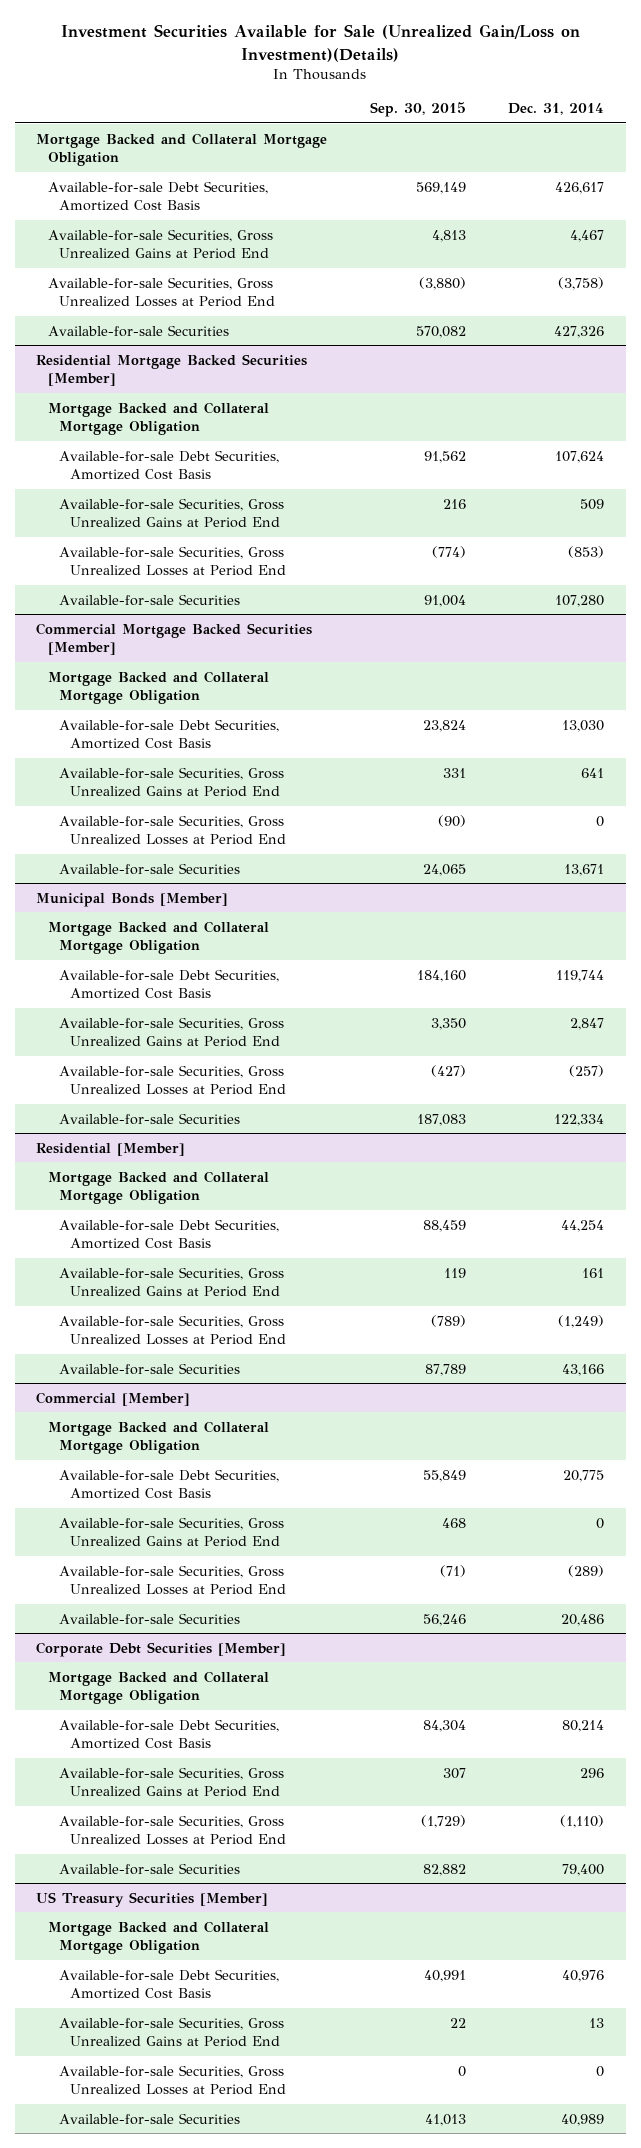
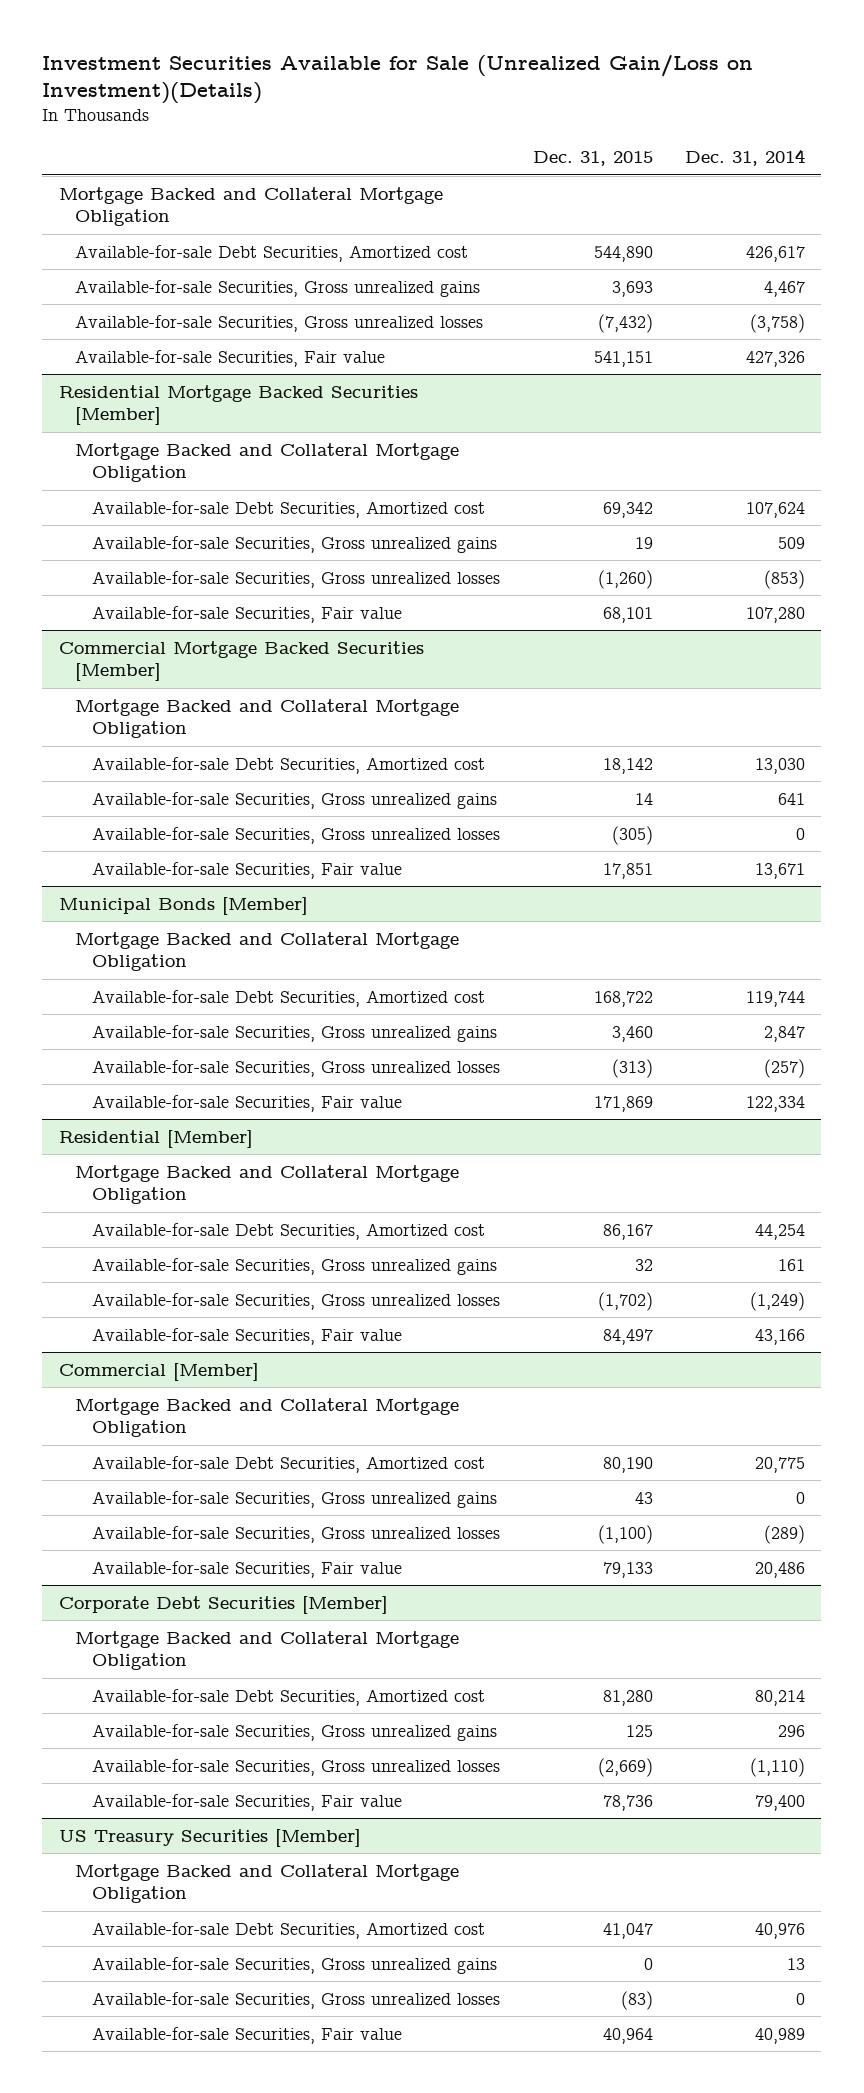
- | Sep. 30, 2015 | Dec. 31, 2014
+ | Dec. 31, 2015 | Dec. 31, 2014
- Available-for-sale Debt Securities, Amortized Cost Basis | 569,149 | 426,617
- Available-for-sale Securities, Gross Unrealized Gains at Period End | 4,813 | 4,467
- Available-for-sale Securities, Gross Unrealized Losses at Period End | (3,880) | (3,758)
- Available-for-sale Securities | 570,082 | 427,326
+ Available-for-sale Debt Securities, Amortized cost | 544,890 | 426,617
+ Available-for-sale Securities, Gross unrealized gains | 3,693 | 4,467
+ Available-for-sale Securities, Gross unrealized losses | (7,432) | (3,758)
+ Available-for-sale Securities, Fair value | 541,151 | 427,326
@ Residential Mortgage Backed Securities [Member]
- Available-for-sale Debt Securities, Amortized Cost Basis | 91,562 | 107,624
- Available-for-sale Securities, Gross Unrealized Gains at Period End | 216 | 509
- Available-for-sale Securities, Gross Unrealized Losses at Period End | (774) | (853)
- Available-for-sale Securities | 91,004 | 107,280
+ Available-for-sale Debt Securities, Amortized cost | 69,342 | 107,624
+ Available-for-sale Securities, Gross unrealized gains | 19 | 509
+ Available-for-sale Securities, Gross unrealized losses | (1,260) | (853)
+ Available-for-sale Securities, Fair value | 68,101 | 107,280
@ Commercial Mortgage Backed Securities [Member]
- Available-for-sale Debt Securities, Amortized Cost Basis | 23,824 | 13,030
- Available-for-sale Securities, Gross Unrealized Gains at Period End | 331 | 641
- Available-for-sale Securities, Gross Unrealized Losses at Period End | (90) | 0
- Available-for-sale Securities | 24,065 | 13,671
+ Available-for-sale Debt Securities, Amortized cost | 18,142 | 13,030
+ Available-for-sale Securities, Gross unrealized gains | 14 | 641
+ Available-for-sale Securities, Gross unrealized losses | (305) | 0
+ Available-for-sale Securities, Fair value | 17,851 | 13,671
@ Municipal Bonds [Member]
- Available-for-sale Debt Securities, Amortized Cost Basis | 184,160 | 119,744
- Available-for-sale Securities, Gross Unrealized Gains at Period End | 3,350 | 2,847
- Available-for-sale Securities, Gross Unrealized Losses at Period End | (427) | (257)
- Available-for-sale Securities | 187,083 | 122,334
+ Available-for-sale Debt Securities, Amortized cost | 168,722 | 119,744
+ Available-for-sale Securities, Gross unrealized gains | 3,460 | 2,847
+ Available-for-sale Securities, Gross unrealized losses | (313) | (257)
+ Available-for-sale Securities, Fair value | 171,869 | 122,334
@ Residential [Member]
- Available-for-sale Debt Securities, Amortized Cost Basis | 88,459 | 44,254
- Available-for-sale Securities, Gross Unrealized Gains at Period End | 119 | 161
- Available-for-sale Securities, Gross Unrealized Losses at Period End | (789) | (1,249)
- Available-for-sale Securities | 87,789 | 43,166
+ Available-for-sale Debt Securities, Amortized cost | 86,167 | 44,254
+ Available-for-sale Securities, Gross unrealized gains | 32 | 161
+ Available-for-sale Securities, Gross unrealized losses | (1,702) | (1,249)
+ Available-for-sale Securities, Fair value | 84,497 | 43,166
@ Commercial [Member]
- Available-for-sale Debt Securities, Amortized Cost Basis | 55,849 | 20,775
- Available-for-sale Securities, Gross Unrealized Gains at Period End | 468 | 0
- Available-for-sale Securities, Gross Unrealized Losses at Period End | (71) | (289)
- Available-for-sale Securities | 56,246 | 20,486
+ Available-for-sale Debt Securities, Amortized cost | 80,190 | 20,775
+ Available-for-sale Securities, Gross unrealized gains | 43 | 0
+ Available-for-sale Securities, Gross unrealized losses | (1,100) | (289)
+ Available-for-sale Securities, Fair value | 79,133 | 20,486
@ Corporate Debt Securities [Member]
- Available-for-sale Debt Securities, Amortized Cost Basis | 84,304 | 80,214
- Available-for-sale Securities, Gross Unrealized Gains at Period End | 307 | 296
- Available-for-sale Securities, Gross Unrealized Losses at Period End | (1,729) | (1,110)
- Available-for-sale Securities | 82,882 | 79,400
+ Available-for-sale Debt Securities, Amortized cost | 81,280 | 80,214
+ Available-for-sale Securities, Gross unrealized gains | 125 | 296
+ Available-for-sale Securities, Gross unrealized losses | (2,669) | (1,110)
+ Available-for-sale Securities, Fair value | 78,736 | 79,400
@ US Treasury Securities [Member]
- Available-for-sale Debt Securities, Amortized Cost Basis | 40,991 | 40,976
- Available-for-sale Securities, Gross Unrealized Gains at Period End | 22 | 13
- Available-for-sale Securities, Gross Unrealized Losses at Period End | 0 | 0
- Available-for-sale Securities | 41,013 | 40,989
+ Available-for-sale Debt Securities, Amortized cost | 41,047 | 40,976
+ Available-for-sale Securities, Gross unrealized gains | 0 | 13
+ Available-for-sale Securities, Gross unrealized losses | (83) | 0
+ Available-for-sale Securities, Fair value | 40,964 | 40,989

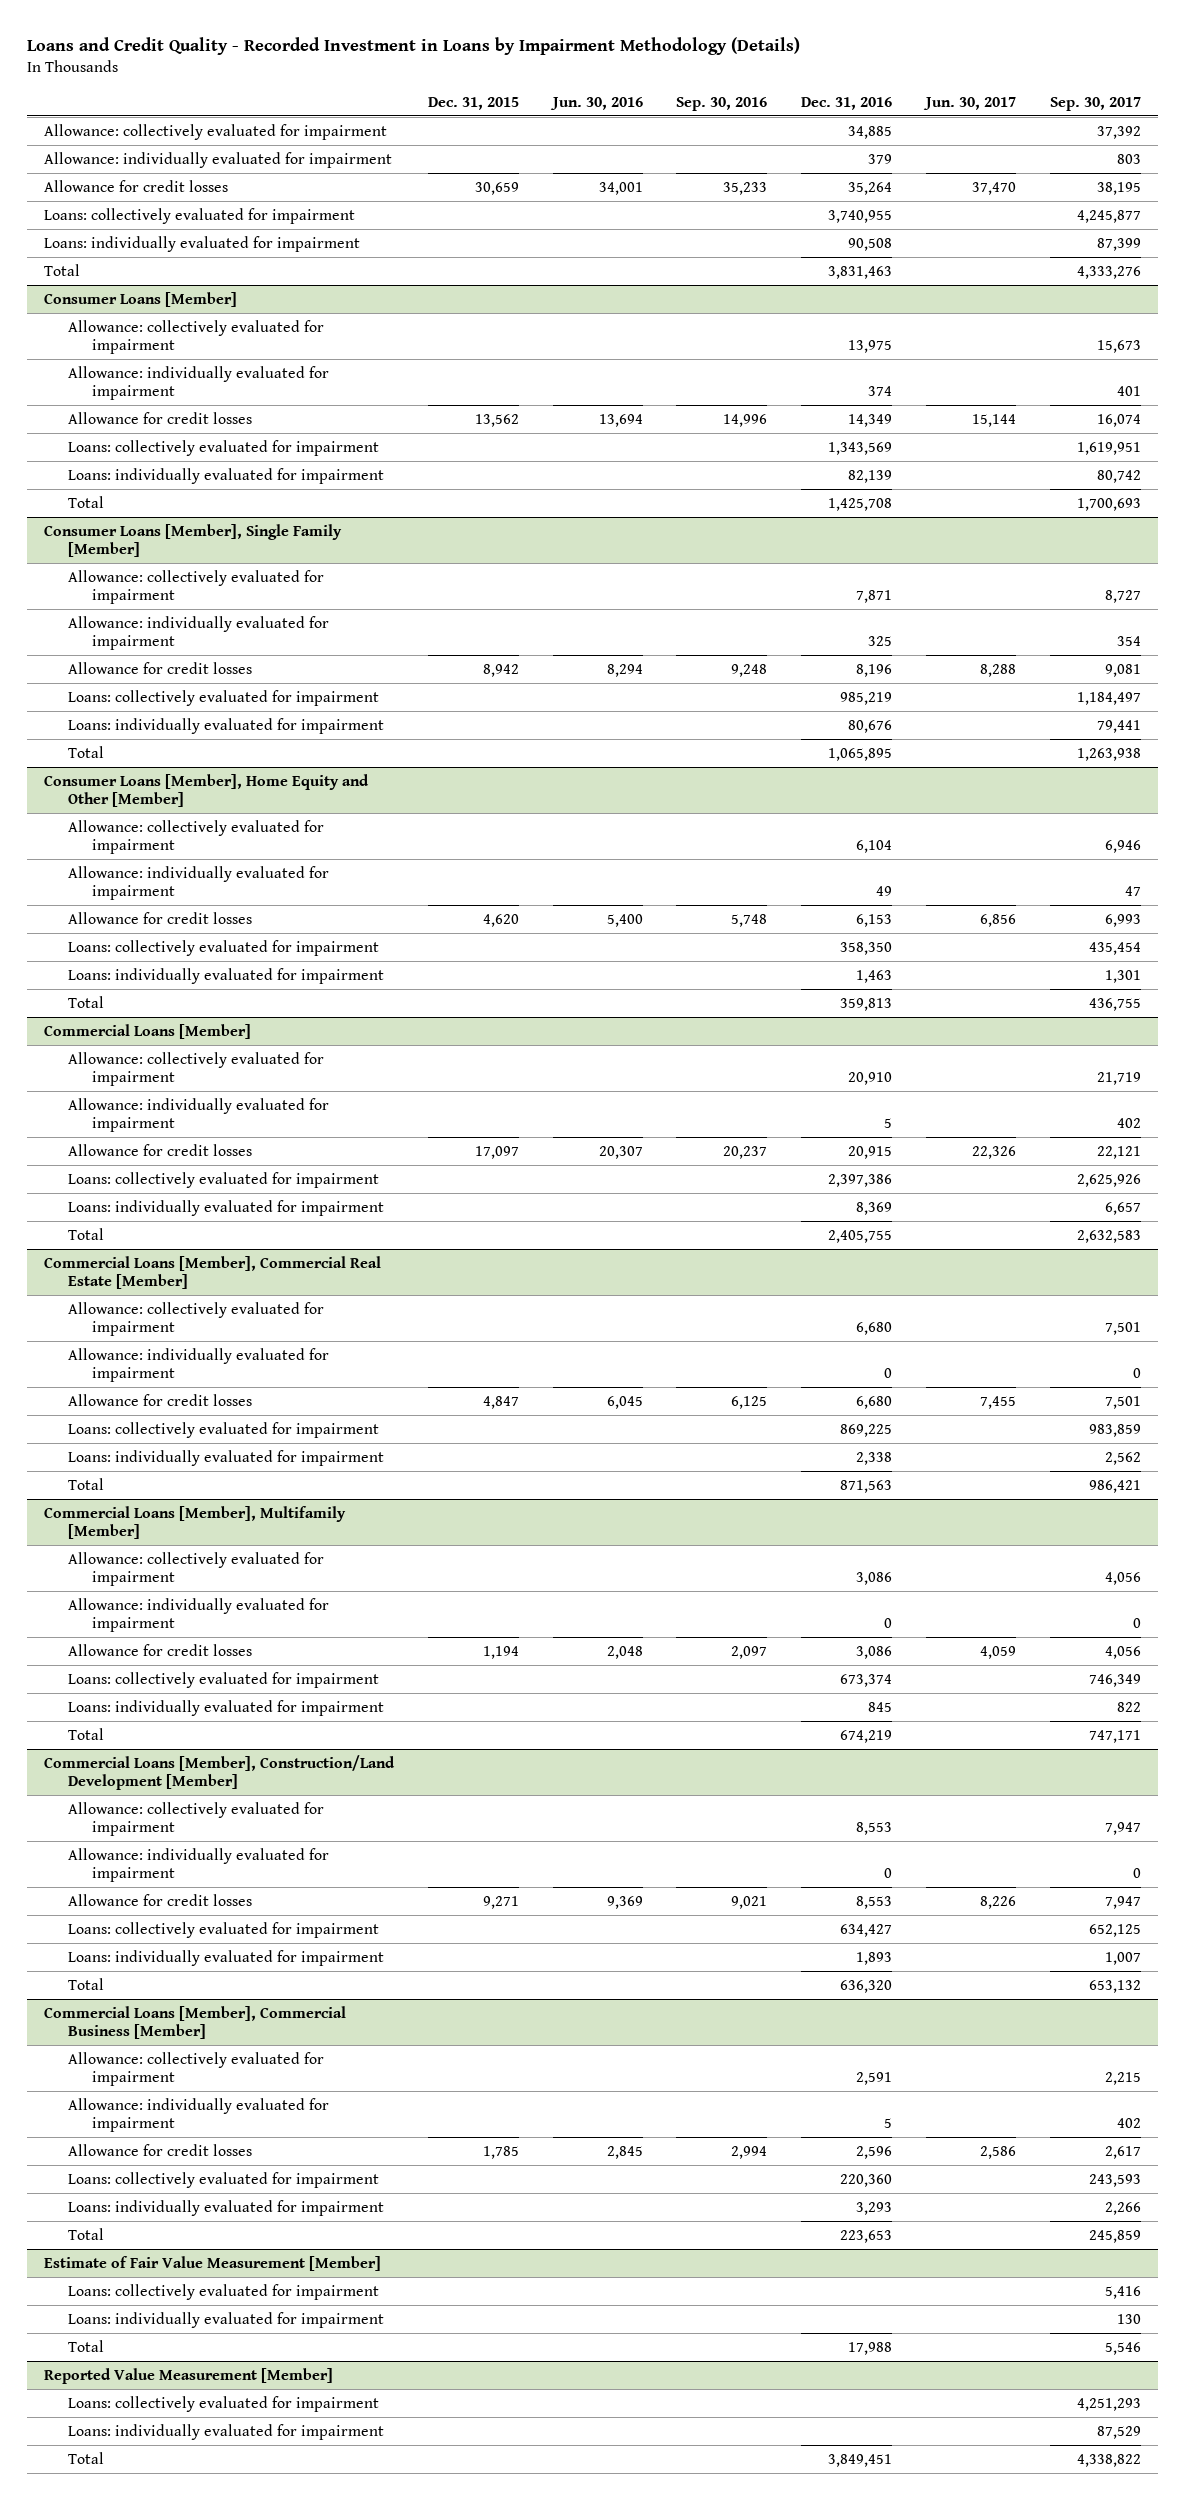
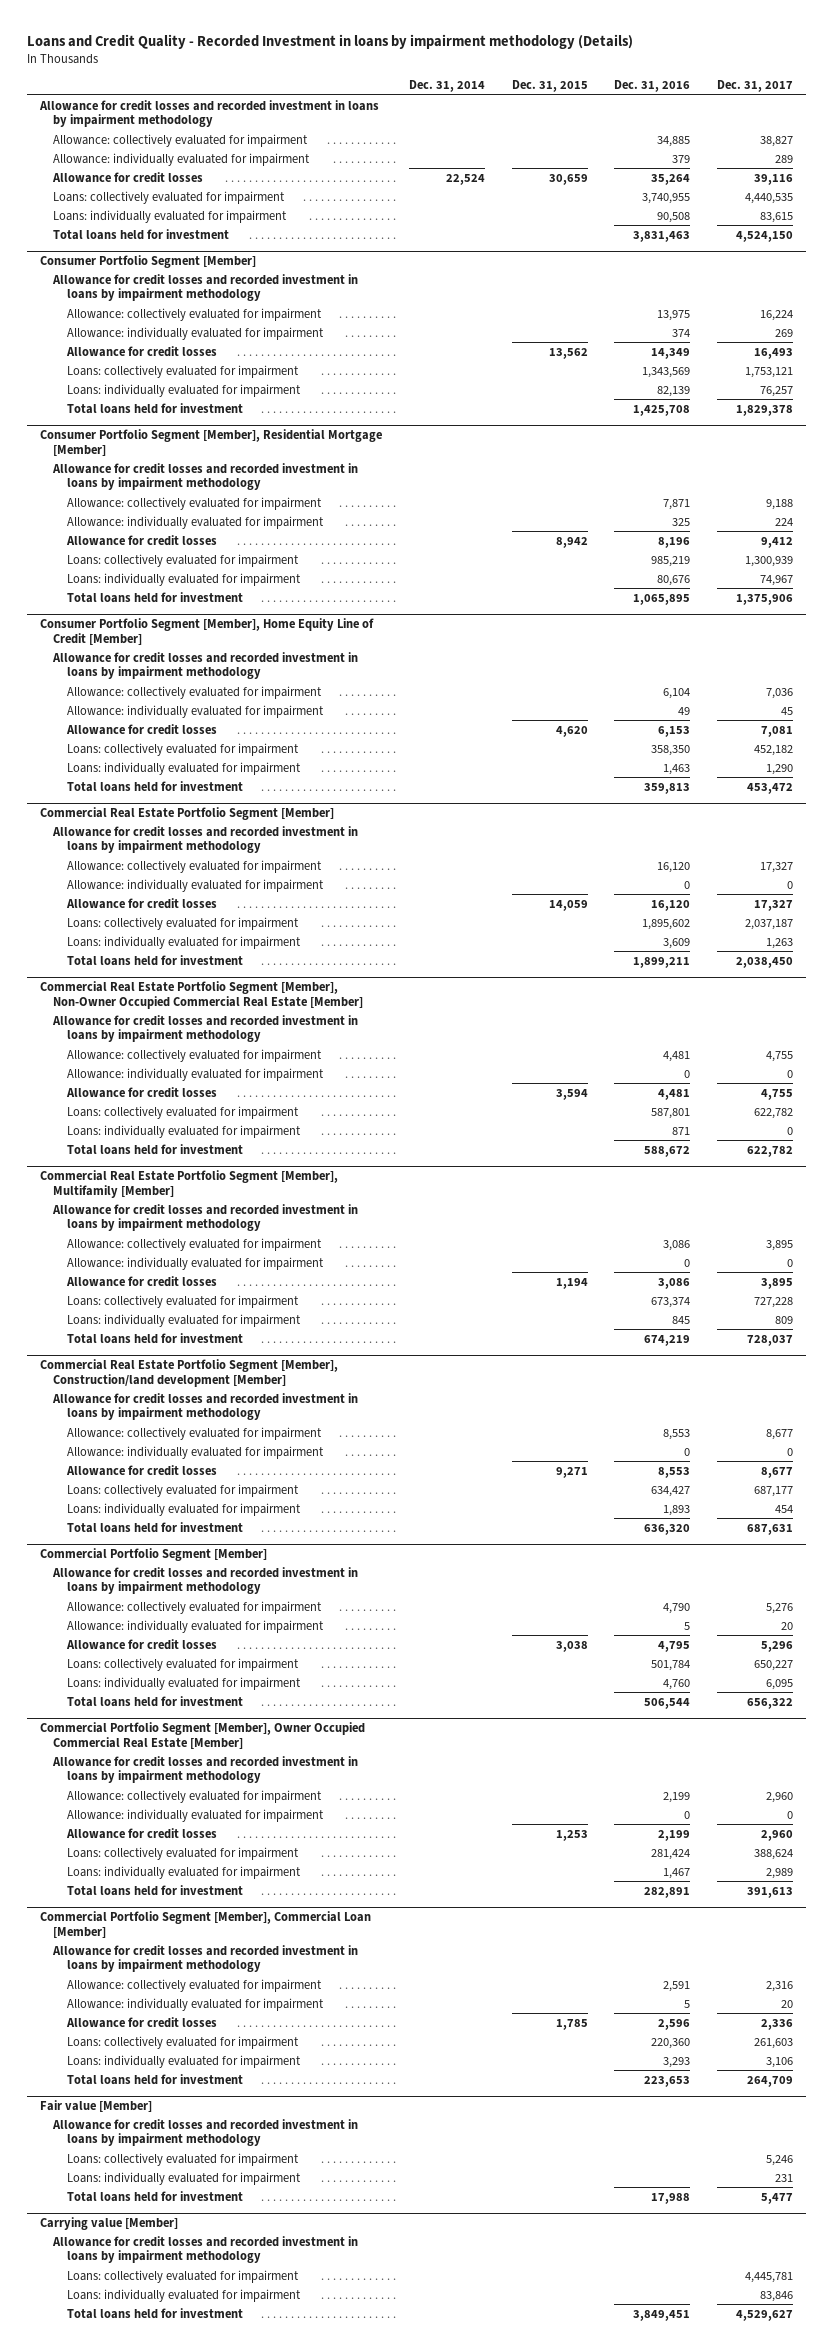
- Loans and Credit Quality - Recorded Investment in Loans by Impairment Methodology (Details)
+ Loans and Credit Quality - Recorded Investment in loans by impairment methodology (Details)
- | Dec. 31, 2015 | Jun. 30, 2016 | Sep. 30, 2016 | Dec. 31, 2016 | Jun. 30, 2017 | Sep. 30, 2017
+ | Dec. 31, 2014 | Dec. 31, 2015 | Dec. 31, 2016 | Dec. 31, 2017
+ Allowance for credit losses and recorded investment in loans by impairment methodology
- Total | | | | 3,831,463 | | 4,333,276
- Consumer Loans [Member]
+ Total loans held for investment | | | 3,831,463 | 4,524,150
+ Consumer Portfolio Segment [Member]
+ Allowance for credit losses and recorded investment in loans by impairment methodology
- Total | | | | 1,425,708 | | 1,700,693
- Consumer Loans [Member], Single Family [Member]
+ Total loans held for investment | | | 1,425,708 | 1,829,378
+ Consumer Portfolio Segment [Member], Residential Mortgage [Member]
+ Allowance for credit losses and recorded investment in loans by impairment methodology
- Total | | | | 1,065,895 | | 1,263,938
- Consumer Loans [Member], Home Equity and Other [Member]
+ Total loans held for investment | | | 1,065,895 | 1,375,906
+ Consumer Portfolio Segment [Member], Home Equity Line of Credit [Member]
+ Allowance for credit losses and recorded investment in loans by impairment methodology
- Total | | | | 359,813 | | 436,755
- Commercial Loans [Member]
- Allowance: collectively evaluated for impairment | | | | 20,910 | | 21,719
- Allowance: individually evaluated for impairment | | | | 5 | | 402
- Allowance for credit losses | 17,097 | 20,307 | 20,237 | 20,915 | 22,326 | 22,121
- Loans: collectively evaluated for impairment | | | | 2,397,386 | | 2,625,926
- Loans: individually evaluated for impairment | | | | 8,369 | | 6,657
- Total | | | | 2,405,755 | | 2,632,583
- Commercial Loans [Member], Commercial Real Estate [Member]
- Allowance: collectively evaluated for impairment | | | | 6,680 | | 7,501
+ Total loans held for investment | | | 359,813 | 453,472
+ Commercial Real Estate Portfolio Segment [Member]
+ Allowance for credit losses and recorded investment in loans by impairment methodology
+ Allowance: collectively evaluated for impairment | | | 16,120 | 17,327
- Allowance for credit losses | 4,847 | 6,045 | 6,125 | 6,680 | 7,455 | 7,501
- Loans: collectively evaluated for impairment | | | | 869,225 | | 983,859
- Loans: individually evaluated for impairment | | | | 2,338 | | 2,562
- Total | | | | 871,563 | | 986,421
- Commercial Loans [Member], Multifamily [Member]
+ Allowance for credit losses | | 14,059 | 16,120 | 17,327
+ Loans: collectively evaluated for impairment | | | 1,895,602 | 2,037,187
+ Loans: individually evaluated for impairment | | | 3,609 | 1,263
+ Total loans held for investment | | | 1,899,211 | 2,038,450
+ Commercial Real Estate Portfolio Segment [Member], Non-Owner Occupied Commercial Real Estate [Member]
+ Allowance for credit losses and recorded investment in loans by impairment methodology
+ Allowance: collectively evaluated for impairment | | | 4,481 | 4,755
+ Allowance: individually evaluated for impairment | | | 0 | 0
+ Allowance for credit losses | | 3,594 | 4,481 | 4,755
+ Loans: collectively evaluated for impairment | | | 587,801 | 622,782
+ Loans: individually evaluated for impairment | | | 871 | 0
+ Total loans held for investment | | | 588,672 | 622,782
+ Commercial Real Estate Portfolio Segment [Member], Multifamily [Member]
+ Allowance for credit losses and recorded investment in loans by impairment methodology
- Total | | | | 674,219 | | 747,171
- Commercial Loans [Member], Construction/Land Development [Member]
+ Total loans held for investment | | | 674,219 | 728,037
+ Commercial Real Estate Portfolio Segment [Member], Construction/land development [Member]
+ Allowance for credit losses and recorded investment in loans by impairment methodology
- Total | | | | 636,320 | | 653,132
- Commercial Loans [Member], Commercial Business [Member]
+ Total loans held for investment | | | 636,320 | 687,631
+ Commercial Portfolio Segment [Member]
+ Allowance for credit losses and recorded investment in loans by impairment methodology
+ Allowance: collectively evaluated for impairment | | | 4,790 | 5,276
+ Allowance: individually evaluated for impairment | | | 5 | 20
+ Allowance for credit losses | | 3,038 | 4,795 | 5,296
+ Loans: collectively evaluated for impairment | | | 501,784 | 650,227
+ Loans: individually evaluated for impairment | | | 4,760 | 6,095
+ Total loans held for investment | | | 506,544 | 656,322
+ Commercial Portfolio Segment [Member], Owner Occupied Commercial Real Estate [Member]
+ Allowance for credit losses and recorded investment in loans by impairment methodology
+ Allowance: collectively evaluated for impairment | | | 2,199 | 2,960
+ Allowance: individually evaluated for impairment | | | 0 | 0
+ Allowance for credit losses | | 1,253 | 2,199 | 2,960
+ Loans: collectively evaluated for impairment | | | 281,424 | 388,624
+ Loans: individually evaluated for impairment | | | 1,467 | 2,989
+ Total loans held for investment | | | 282,891 | 391,613
+ Commercial Portfolio Segment [Member], Commercial Loan [Member]
+ Allowance for credit losses and recorded investment in loans by impairment methodology
- Total | | | | 223,653 | | 245,859
- Estimate of Fair Value Measurement [Member]
+ Total loans held for investment | | | 223,653 | 264,709
+ Fair value [Member]
+ Allowance for credit losses and recorded investment in loans by impairment methodology
- Total | | | | 17,988 | | 5,546
- Reported Value Measurement [Member]
+ Total loans held for investment | | | 17,988 | 5,477
+ Carrying value [Member]
+ Allowance for credit losses and recorded investment in loans by impairment methodology
- Total | | | | 3,849,451 | | 4,338,822
+ Total loans held for investment | | | 3,849,451 | 4,529,627

